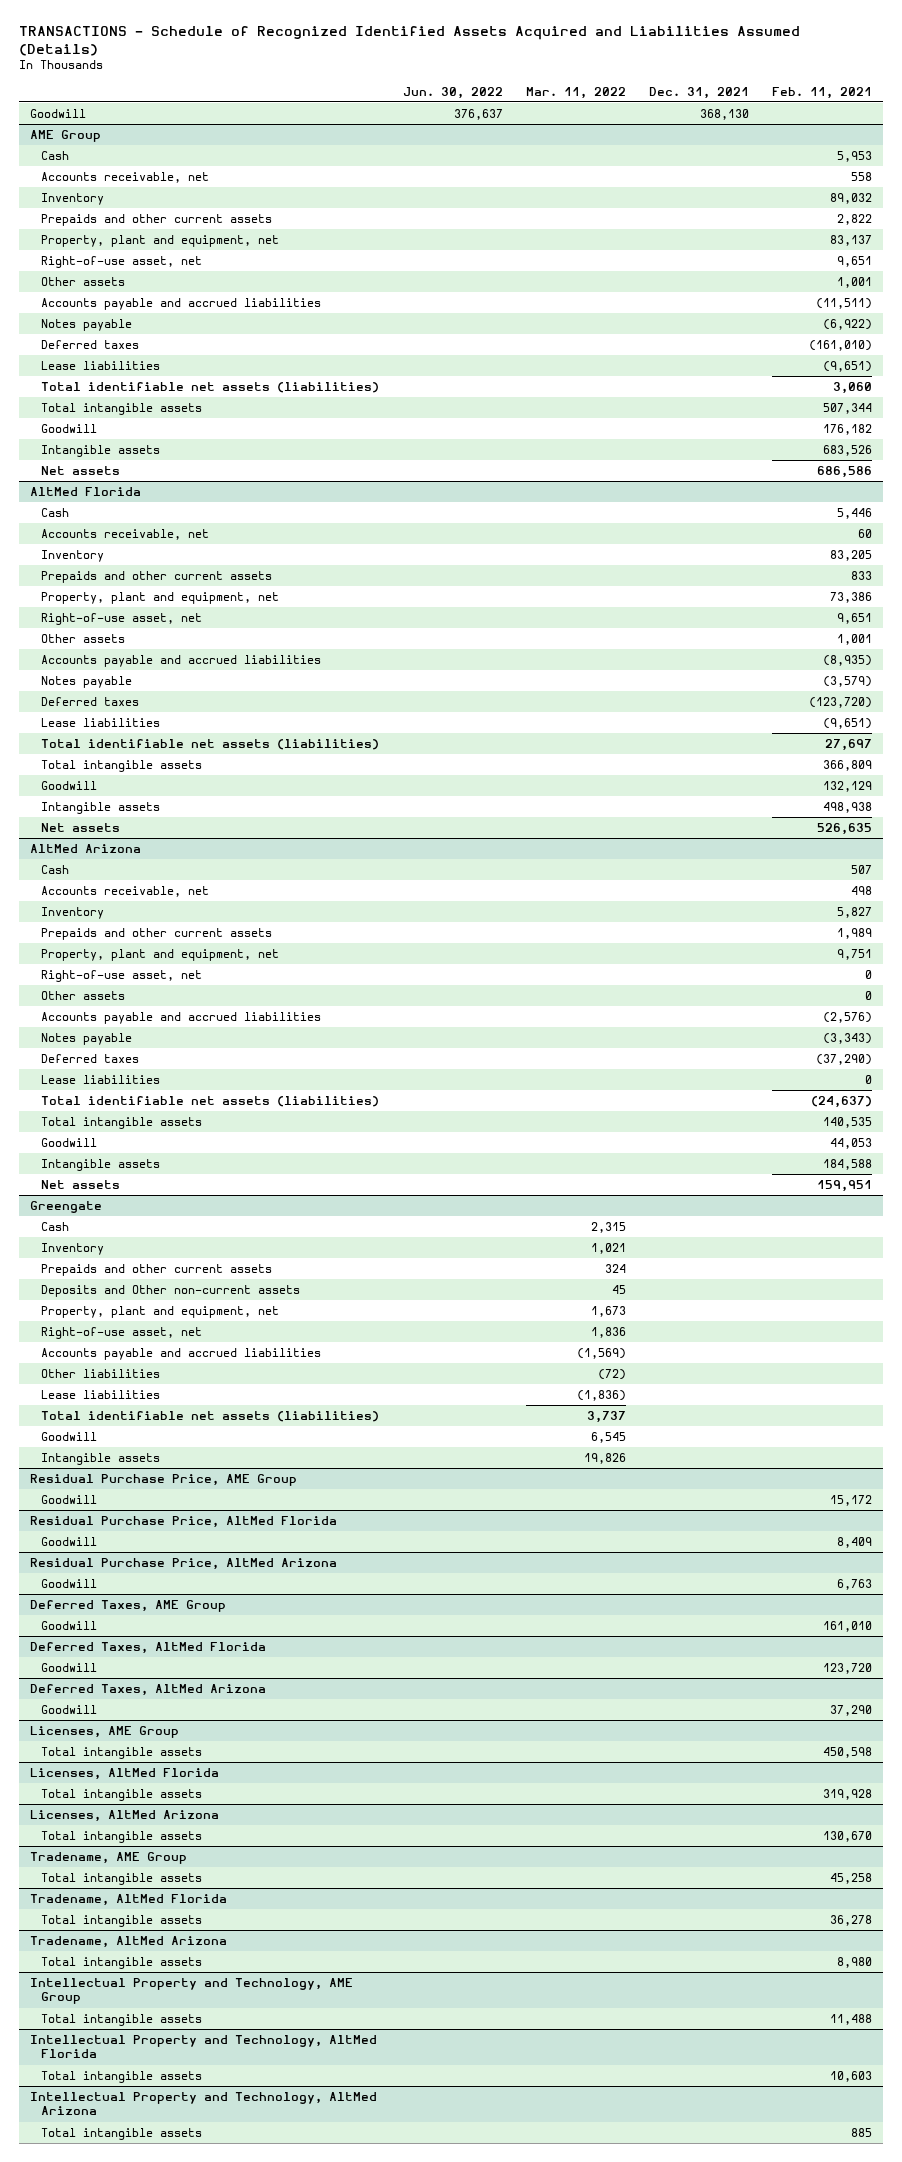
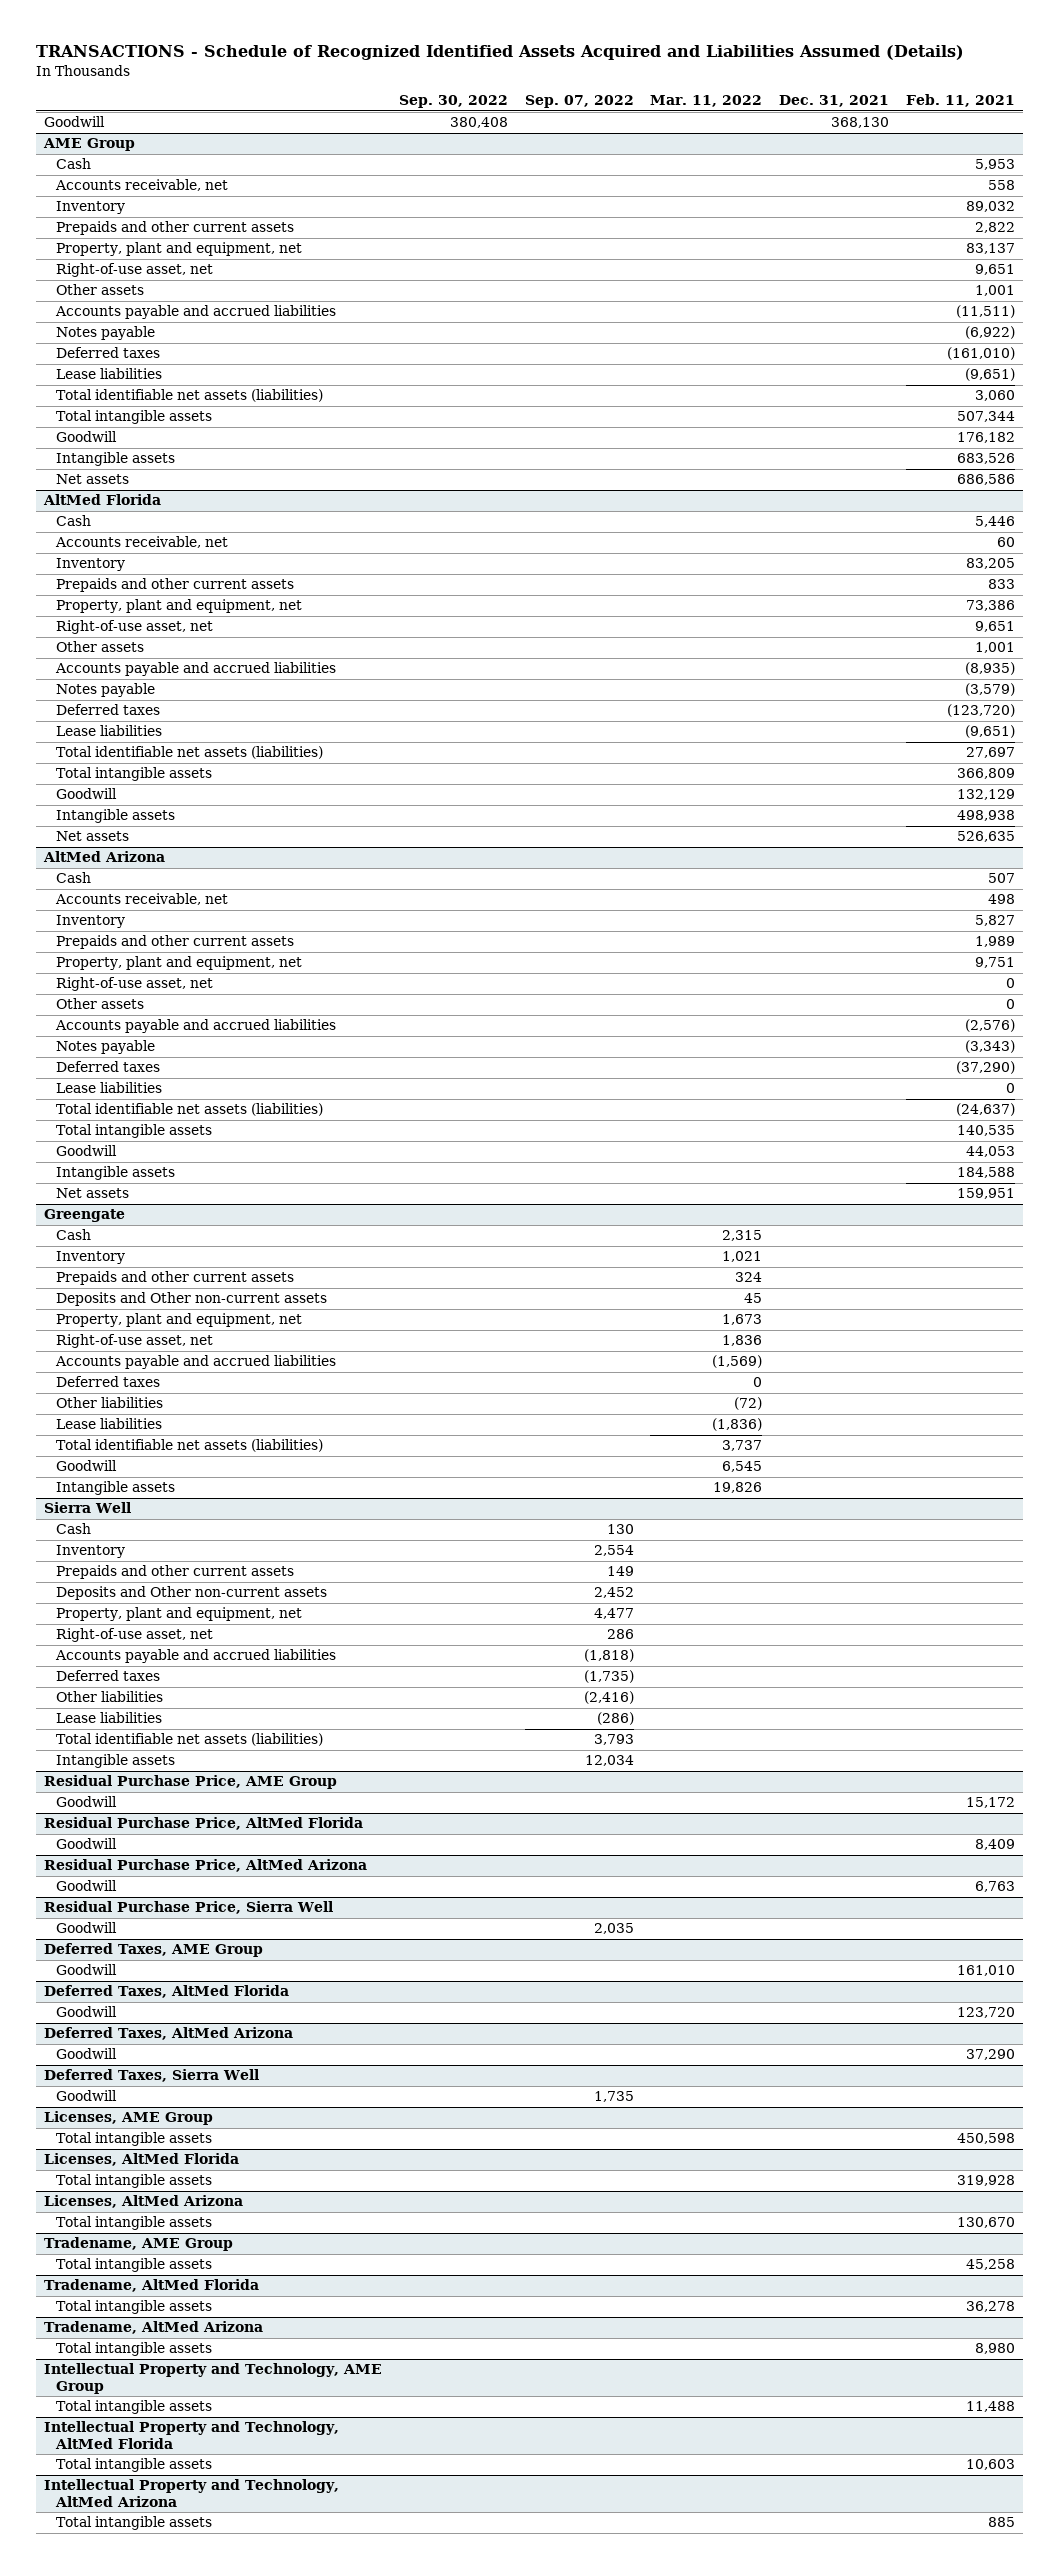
- | Jun. 30, 2022 | Mar. 11, 2022 | Dec. 31, 2021 | Feb. 11, 2021
+ | Sep. 30, 2022 | Sep. 07, 2022 | Mar. 11, 2022 | Dec. 31, 2021 | Feb. 11, 2021
@ Greengate
+ Deferred taxes | | | 0 | |
+ Sierra Well
+ Cash | | 130 | | |
+ Inventory | | 2,554 | | |
+ Prepaids and other current assets | | 149 | | |
+ Deposits and Other non-current assets | | 2,452 | | |
+ Property, plant and equipment, net | | 4,477 | | |
+ Right-of-use asset, net | | 286 | | |
+ Accounts payable and accrued liabilities | | (1,818) | | |
+ Deferred taxes | | (1,735) | | |
+ Other liabilities | | (2,416) | | |
+ Lease liabilities | | (286) | | |
+ Total identifiable net assets (liabilities) | | 3,793 | | |
+ Intangible assets | | 12,034 | | |
+ Residual Purchase Price, Sierra Well
+ Goodwill | | 2,035 | | |
+ Deferred Taxes, Sierra Well
+ Goodwill | | 1,735 | | |

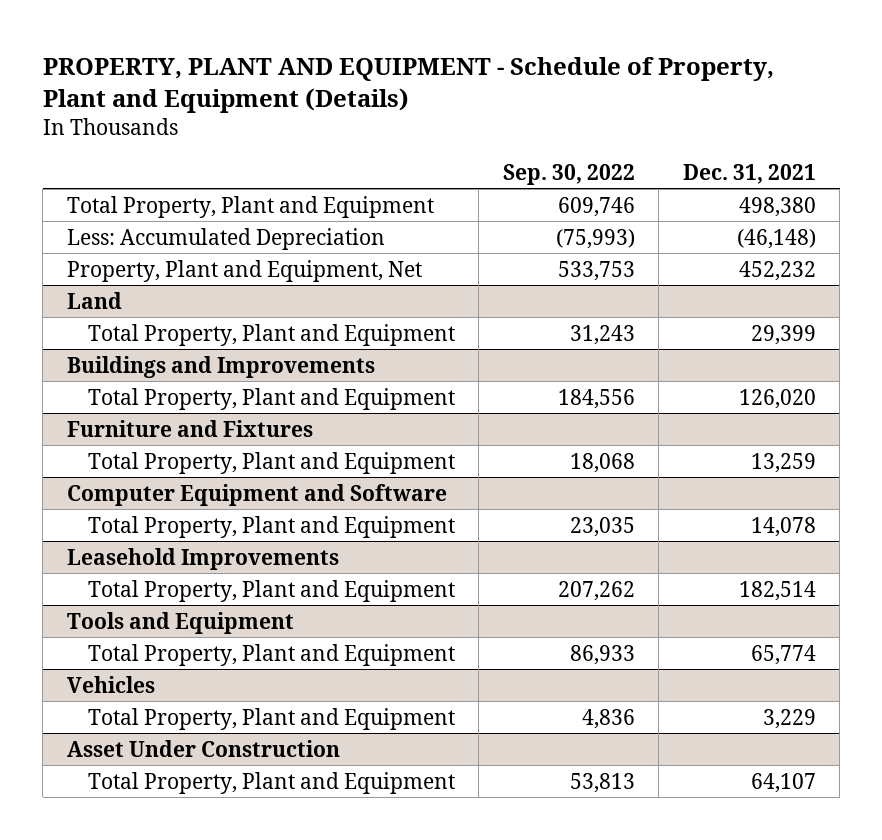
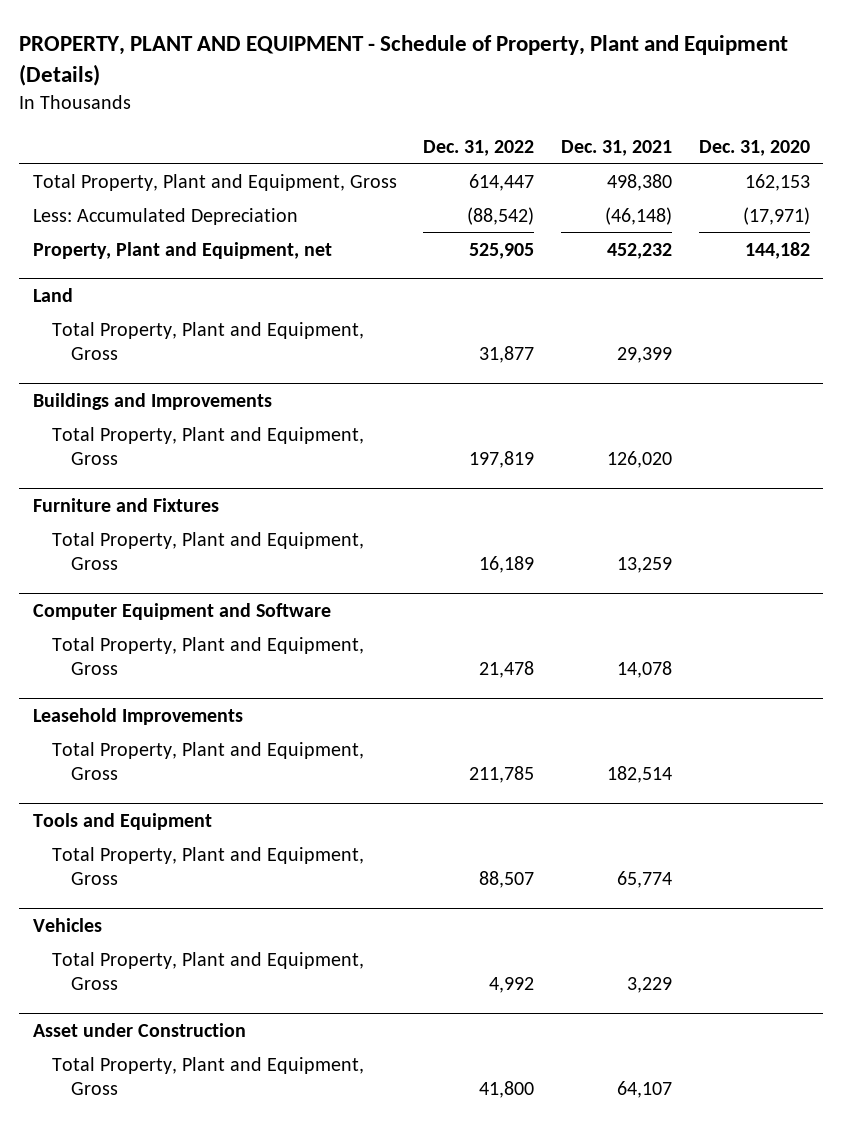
- | Sep. 30, 2022 | Dec. 31, 2021
+ | Dec. 31, 2022 | Dec. 31, 2021 | Dec. 31, 2020
- Total Property, Plant and Equipment | 609,746 | 498,380
+ Total Property, Plant and Equipment, Gross | 614,447 | 498,380 | 162,153
- Property, Plant and Equipment, Net | 533,753 | 452,232
+ Property, Plant and Equipment, net | 525,905 | 452,232 | 144,182
@ Land
- Total Property, Plant and Equipment | 31,243 | 29,399
+ Total Property, Plant and Equipment, Gross | 31,877 | 29,399 |
@ Buildings and Improvements
- Total Property, Plant and Equipment | 184,556 | 126,020
+ Total Property, Plant and Equipment, Gross | 197,819 | 126,020 |
@ Furniture and Fixtures
- Total Property, Plant and Equipment | 18,068 | 13,259
+ Total Property, Plant and Equipment, Gross | 16,189 | 13,259 |
@ Computer Equipment and Software
- Total Property, Plant and Equipment | 23,035 | 14,078
+ Total Property, Plant and Equipment, Gross | 21,478 | 14,078 |
@ Leasehold Improvements
- Total Property, Plant and Equipment | 207,262 | 182,514
+ Total Property, Plant and Equipment, Gross | 211,785 | 182,514 |
@ Tools and Equipment
- Total Property, Plant and Equipment | 86,933 | 65,774
+ Total Property, Plant and Equipment, Gross | 88,507 | 65,774 |
@ Vehicles
- Total Property, Plant and Equipment | 4,836 | 3,229
- Asset Under Construction
- Total Property, Plant and Equipment | 53,813 | 64,107
@ Vehicles
+ Total Property, Plant and Equipment, Gross | 4,992 | 3,229 |
+ Asset under Construction
+ Total Property, Plant and Equipment, Gross | 41,800 | 64,107 |

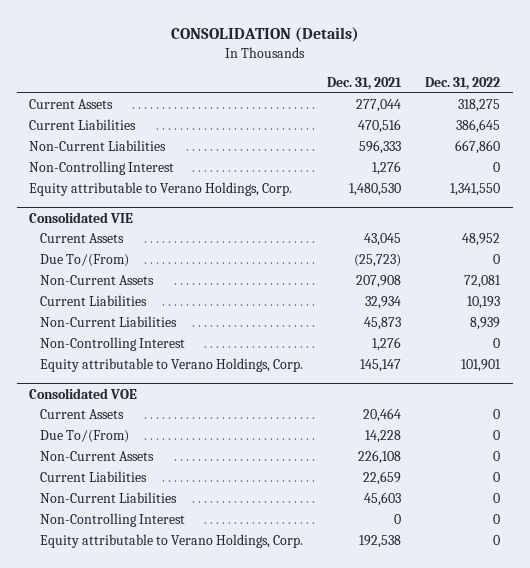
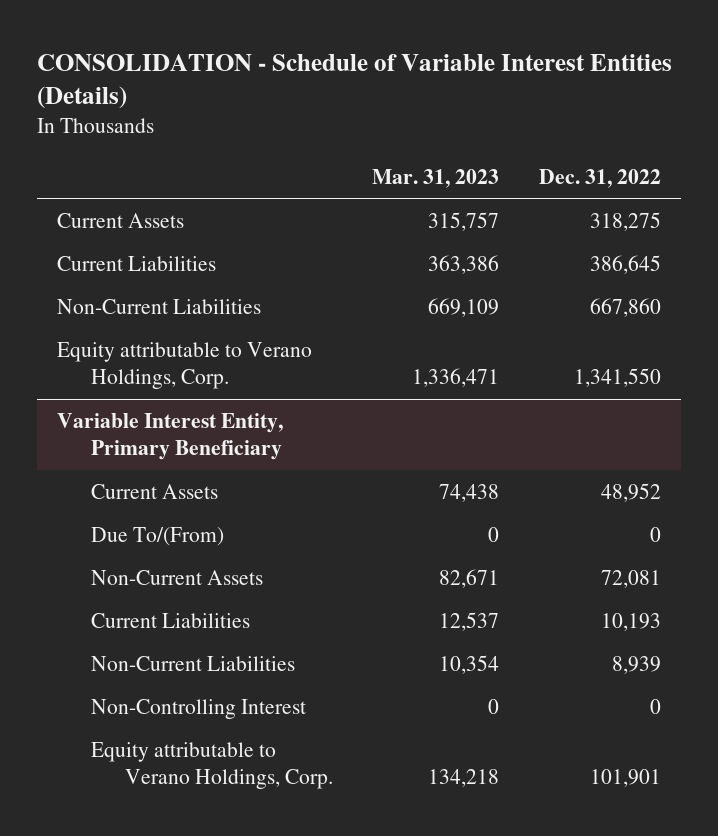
- CONSOLIDATION (Details)
+ CONSOLIDATION - Schedule of Variable Interest Entities (Details)
- | Dec. 31, 2021 | Dec. 31, 2022
+ | Mar. 31, 2023 | Dec. 31, 2022
- Non-Controlling Interest | 1,276 | 0
- Consolidated VIE
+ Variable Interest Entity, Primary Beneficiary
- Consolidated VOE
- Current Assets | 20,464 | 0
- Due To/(From) | 14,228 | 0
- Non-Current Assets | 226,108 | 0
- Current Liabilities | 22,659 | 0
- Non-Current Liabilities | 45,603 | 0
- Non-Controlling Interest | 0 | 0
- Equity attributable to Verano Holdings, Corp. | 192,538 | 0

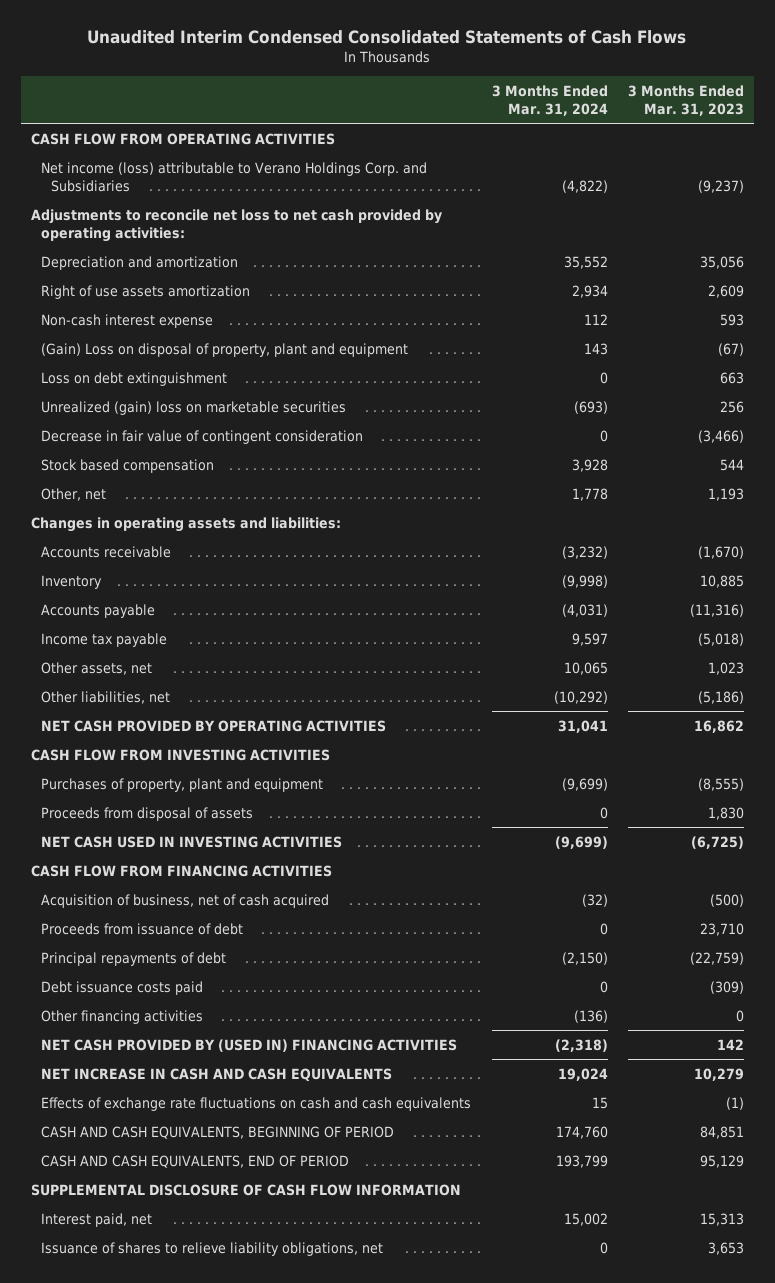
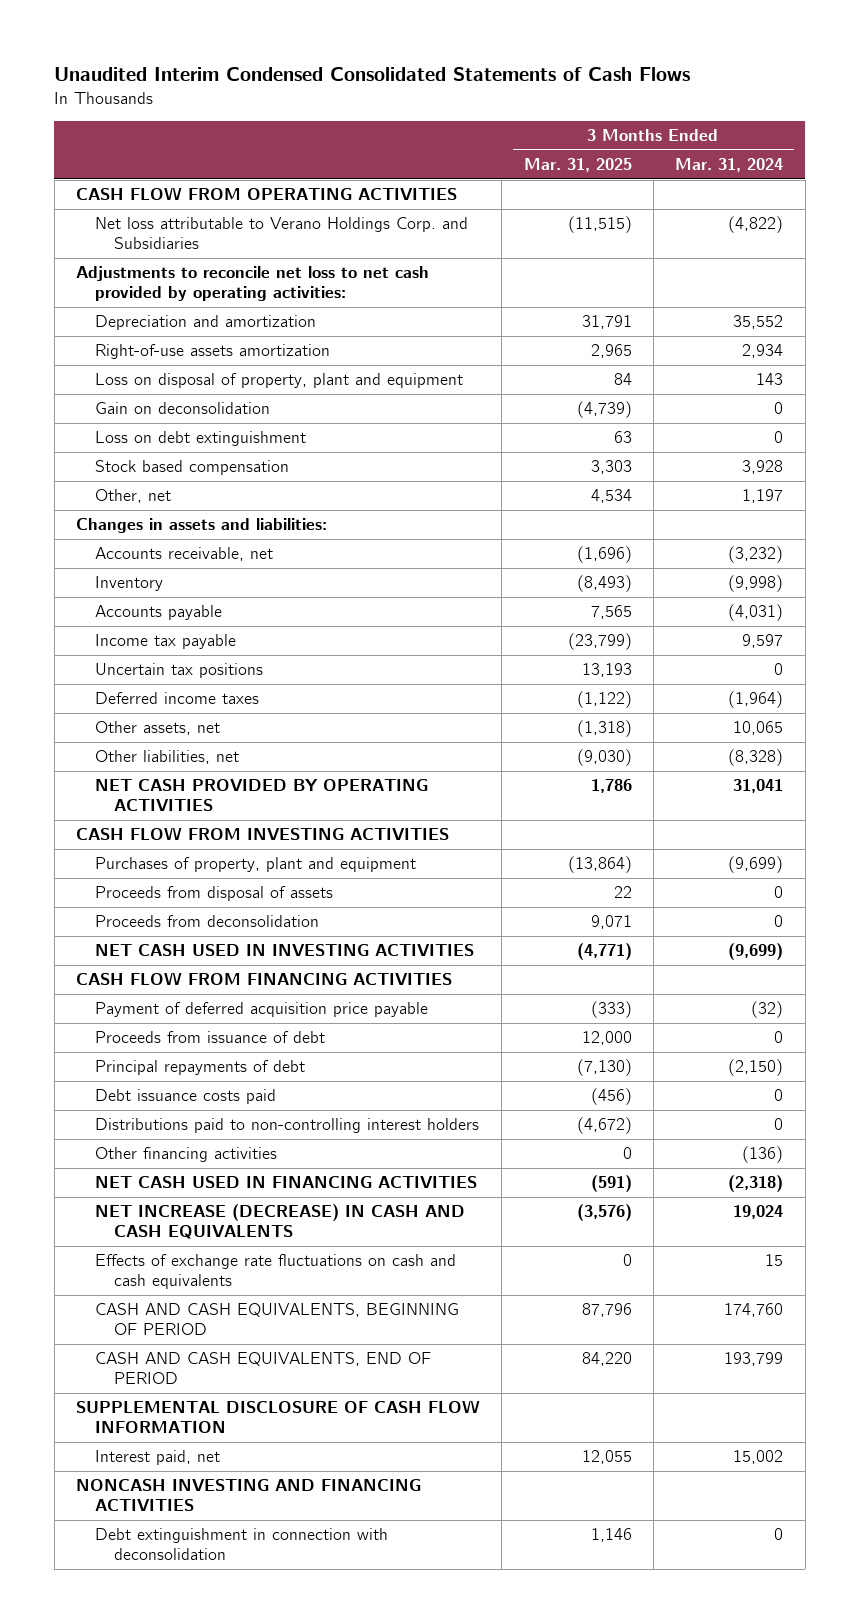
- | 3 Months Ended Mar. 31, 2024 | 3 Months Ended Mar. 31, 2023
+ | 3 Months Ended Mar. 31, 2025 | 3 Months Ended Mar. 31, 2024
- Net income (loss) attributable to Verano Holdings Corp. and Subsidiaries | (4,822) | (9,237)
+ Net loss attributable to Verano Holdings Corp. and Subsidiaries | (11,515) | (4,822)
- Right of use assets amortization | 2,934 | 2,609
- Non-cash interest expense | 112 | 593
- (Gain) Loss on disposal of property, plant and equipment | 143 | (67)
+ Right-of-use assets amortization | 2,965 | 2,934
+ Loss on disposal of property, plant and equipment | 84 | 143
+ Gain on deconsolidation | (4,739) | 0
- Unrealized (gain) loss on marketable securities | (693) | 256
- Decrease in fair value of contingent consideration | 0 | (3,466)
- Other, net | 1,778 | 1,193
- Changes in operating assets and liabilities:
- Accounts receivable | (3,232) | (1,670)
+ Other, net | 4,534 | 1,197
+ Changes in assets and liabilities:
+ Accounts receivable, net | (1,696) | (3,232)
+ Uncertain tax positions | 13,193 | 0
+ Deferred income taxes | (1,122) | (1,964)
- Other liabilities, net | (10,292) | (5,186)
+ Other liabilities, net | (9,030) | (8,328)
+ Proceeds from deconsolidation | 9,071 | 0
- Acquisition of business, net of cash acquired | (32) | (500)
+ Payment of deferred acquisition price payable | (333) | (32)
+ Distributions paid to non-controlling interest holders | (4,672) | 0
- NET CASH PROVIDED BY (USED IN) FINANCING ACTIVITIES | (2,318) | 142
- NET INCREASE IN CASH AND CASH EQUIVALENTS | 19,024 | 10,279
+ NET CASH USED IN FINANCING ACTIVITIES | (591) | (2,318)
+ NET INCREASE (DECREASE) IN CASH AND CASH EQUIVALENTS | (3,576) | 19,024
- Issuance of shares to relieve liability obligations, net | 0 | 3,653
+ NONCASH INVESTING AND FINANCING ACTIVITIES
+ Debt extinguishment in connection with deconsolidation | 1,146 | 0

